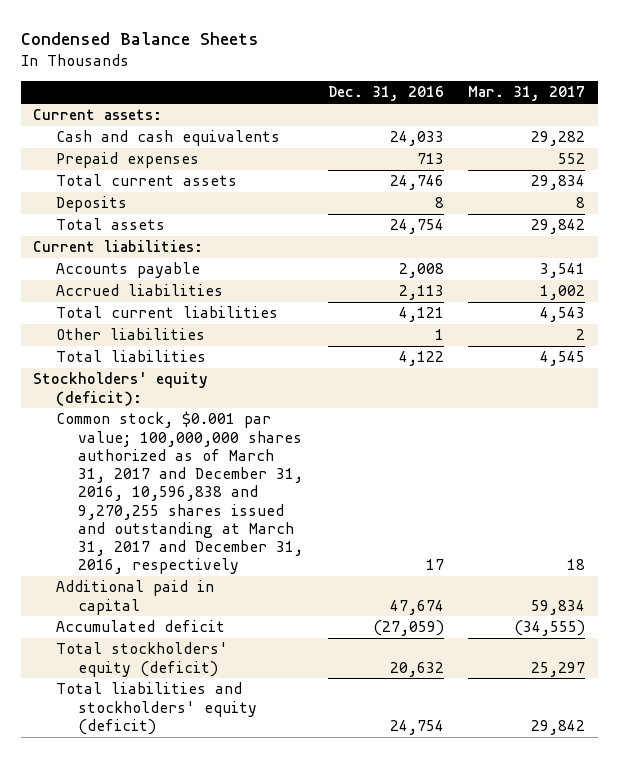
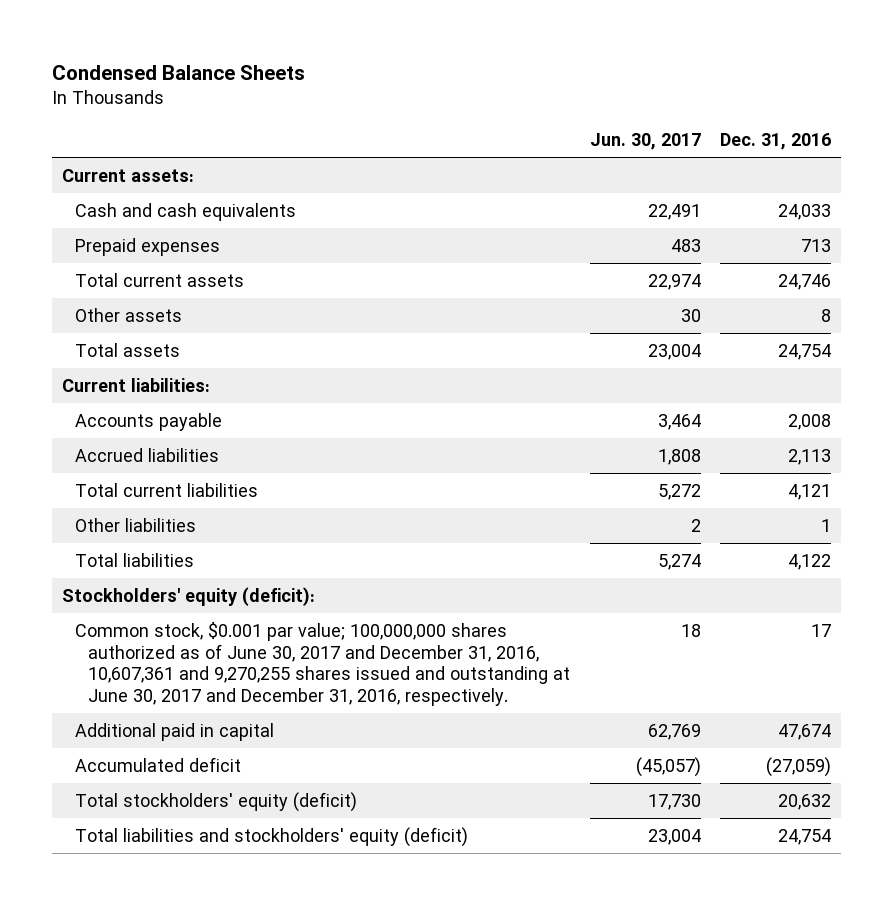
- | Dec. 31, 2016 | Mar. 31, 2017
+ | Jun. 30, 2017 | Dec. 31, 2016
- Deposits | 8 | 8
+ Other assets | 30 | 8
- Common stock, $0.001 par value; 100,000,000 shares authorized as of March 31, 2017 and December 31, 2016, 10,596,838 and 9,270,255 shares issued and outstanding at March 31, 2017 and December 31, 2016, respectively | 17 | 18
+ Common stock, $0.001 par value; 100,000,000 shares authorized as of June 30, 2017 and December 31, 2016, 10,607,361 and 9,270,255 shares issued and outstanding at June 30, 2017 and December 31, 2016, respectively. | 18 | 17

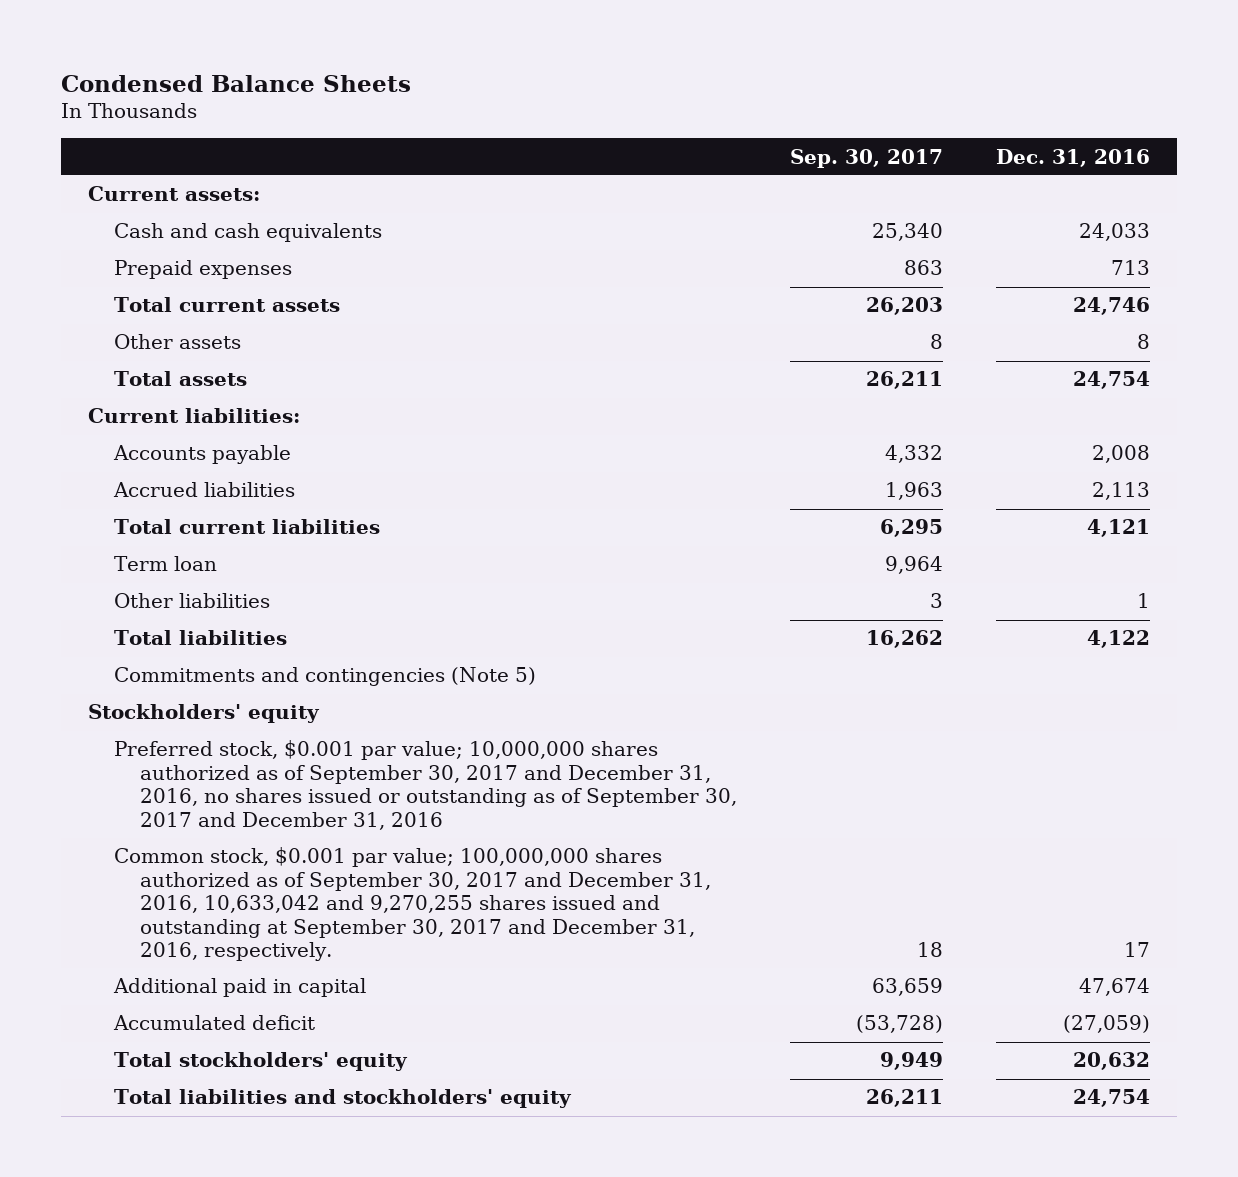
- | Jun. 30, 2017 | Dec. 31, 2016
+ | Sep. 30, 2017 | Dec. 31, 2016
+ Term loan | 9,964 |
- Stockholders' equity (deficit):
- Common stock, $0.001 par value; 100,000,000 shares authorized as of June 30, 2017 and December 31, 2016, 10,607,361 and 9,270,255 shares issued and outstanding at June 30, 2017 and December 31, 2016, respectively. | 18 | 17
+ Commitments and contingencies (Note 5)
+ Stockholders' equity
+ Preferred stock, $0.001 par value; 10,000,000 shares authorized as of September 30, 2017 and December 31, 2016, no shares issued or outstanding as of September 30, 2017 and December 31, 2016
+ Common stock, $0.001 par value; 100,000,000 shares authorized as of September 30, 2017 and December 31, 2016, 10,633,042 and 9,270,255 shares issued and outstanding at September 30, 2017 and December 31, 2016, respectively. | 18 | 17
- Total stockholders' equity (deficit) | 17,730 | 20,632
- Total liabilities and stockholders' equity (deficit) | 23,004 | 24,754
+ Total stockholders' equity | 9,949 | 20,632
+ Total liabilities and stockholders' equity | 26,211 | 24,754

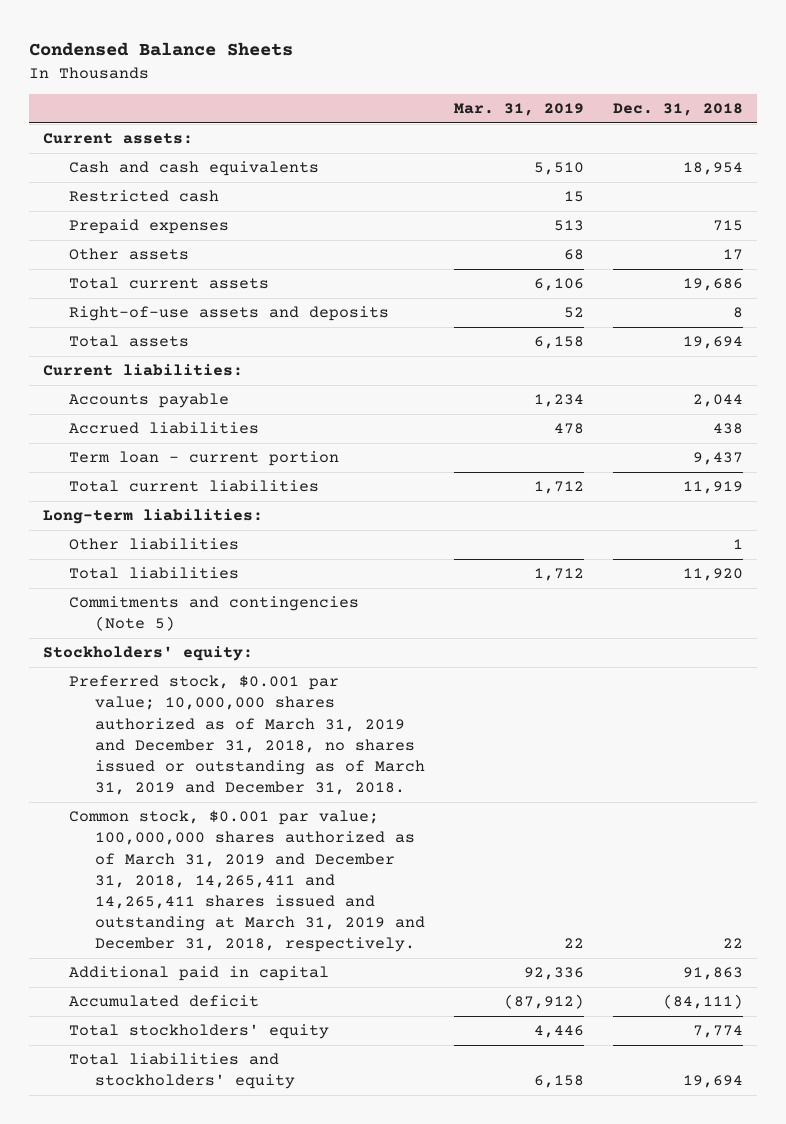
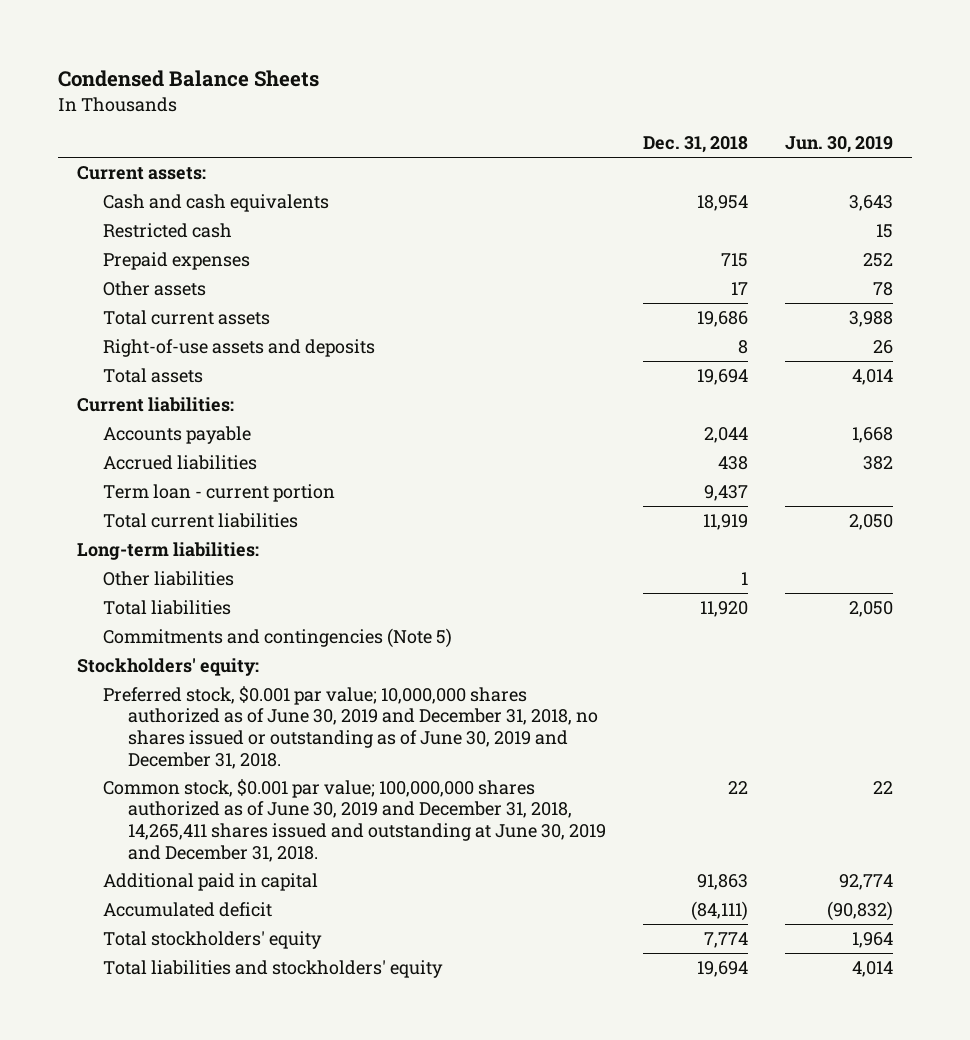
- | Mar. 31, 2019 | Dec. 31, 2018
+ | Dec. 31, 2018 | Jun. 30, 2019
- Preferred stock, $0.001 par value; 10,000,000 shares authorized as of March 31, 2019 and December 31, 2018, no shares issued or outstanding as of March 31, 2019 and December 31, 2018.
- Common stock, $0.001 par value; 100,000,000 shares authorized as of March 31, 2019 and December 31, 2018, 14,265,411 and 14,265,411 shares issued and outstanding at March 31, 2019 and December 31, 2018, respectively. | 22 | 22
+ Preferred stock, $0.001 par value; 10,000,000 shares authorized as of June 30, 2019 and December 31, 2018, no shares issued or outstanding as of June 30, 2019 and December 31, 2018.
+ Common stock, $0.001 par value; 100,000,000 shares authorized as of June 30, 2019 and December 31, 2018, 14,265,411 shares issued and outstanding at June 30, 2019 and December 31, 2018. | 22 | 22

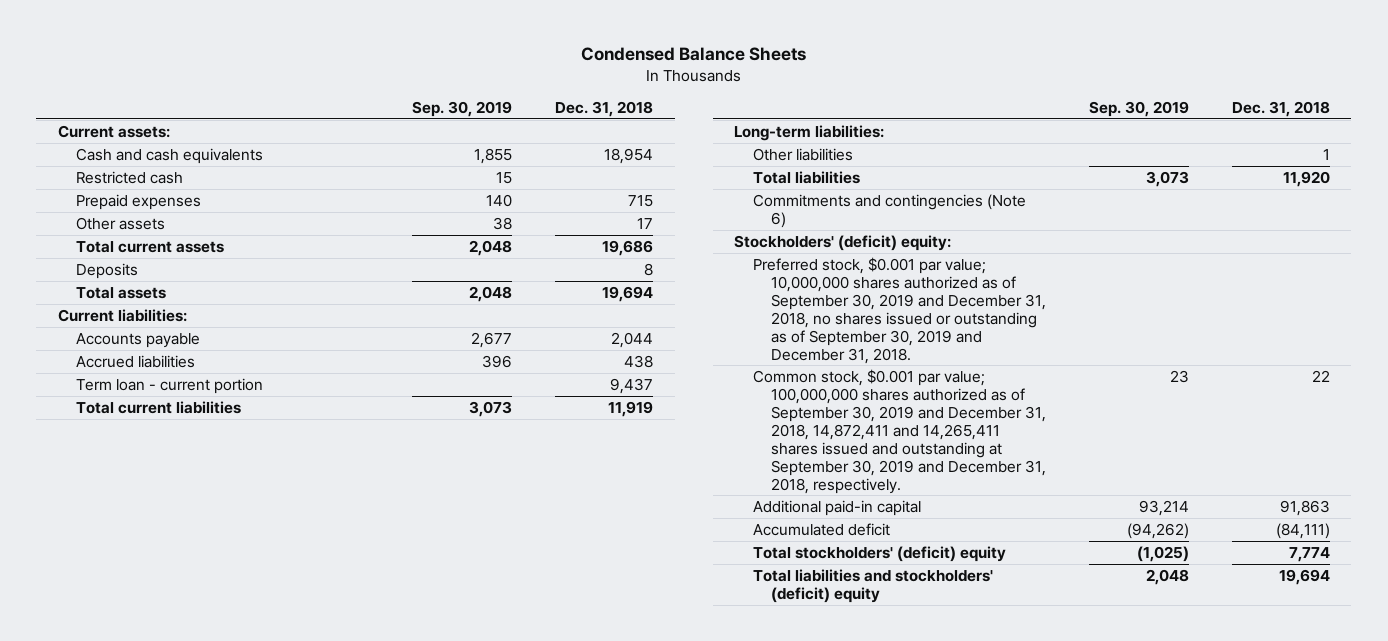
- | Dec. 31, 2018 | Jun. 30, 2019
+ | Sep. 30, 2019 | Dec. 31, 2018
- Right-of-use assets and deposits | 8 | 26
+ Deposits | | 8
- Commitments and contingencies (Note 5)
- Stockholders' equity:
- Preferred stock, $0.001 par value; 10,000,000 shares authorized as of June 30, 2019 and December 31, 2018, no shares issued or outstanding as of June 30, 2019 and December 31, 2018.
- Common stock, $0.001 par value; 100,000,000 shares authorized as of June 30, 2019 and December 31, 2018, 14,265,411 shares issued and outstanding at June 30, 2019 and December 31, 2018. | 22 | 22
- Additional paid in capital | 91,863 | 92,774
+ Commitments and contingencies (Note 6)
+ Stockholders' (deficit) equity:
+ Preferred stock, $0.001 par value; 10,000,000 shares authorized as of September 30, 2019 and December 31, 2018, no shares issued or outstanding as of September 30, 2019 and December 31, 2018.
+ Common stock, $0.001 par value; 100,000,000 shares authorized as of September 30, 2019 and December 31, 2018, 14,872,411 and 14,265,411 shares issued and outstanding at September 30, 2019 and December 31, 2018, respectively. | 23 | 22
+ Additional paid-in capital | 93,214 | 91,863
- Total stockholders' equity | 7,774 | 1,964
- Total liabilities and stockholders' equity | 19,694 | 4,014
+ Total stockholders' (deficit) equity | (1,025) | 7,774
+ Total liabilities and stockholders' (deficit) equity | 2,048 | 19,694

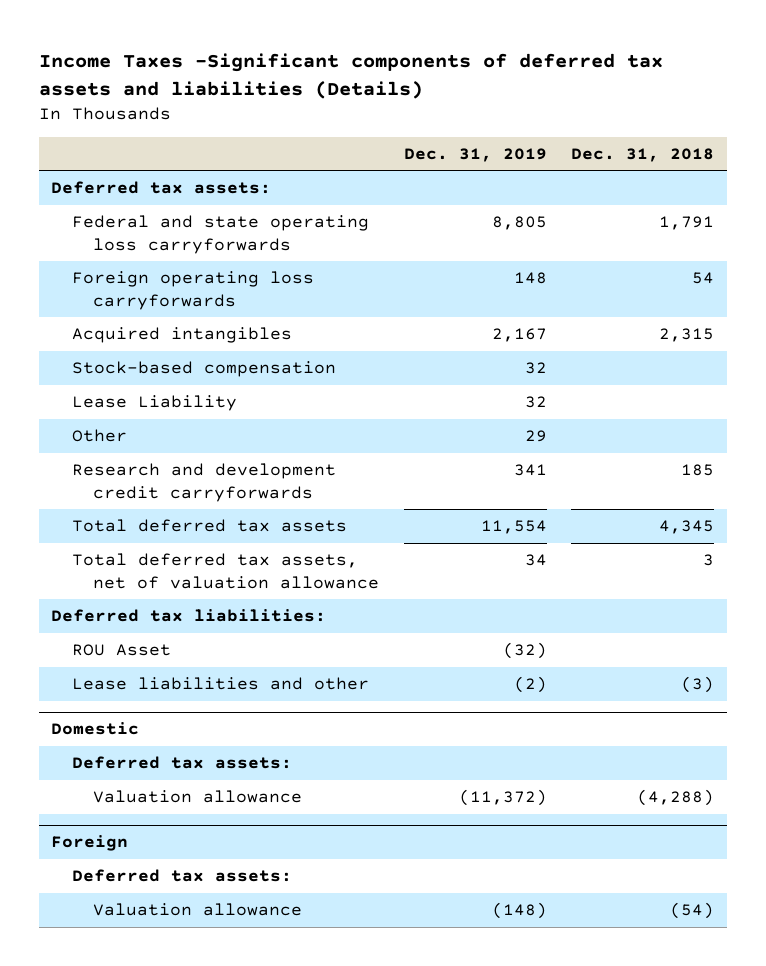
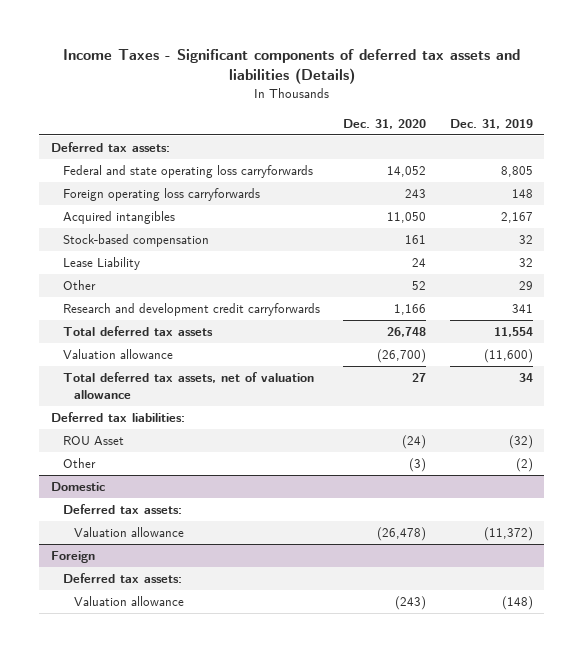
- Income Taxes -Significant components of deferred tax assets and liabilities (Details)
+ Income Taxes - Significant components of deferred tax assets and liabilities (Details)
- | Dec. 31, 2019 | Dec. 31, 2018
+ | Dec. 31, 2020 | Dec. 31, 2019
+ Valuation allowance | (26,700) | (11,600)
- Lease liabilities and other | (2) | (3)
+ Other | (3) | (2)

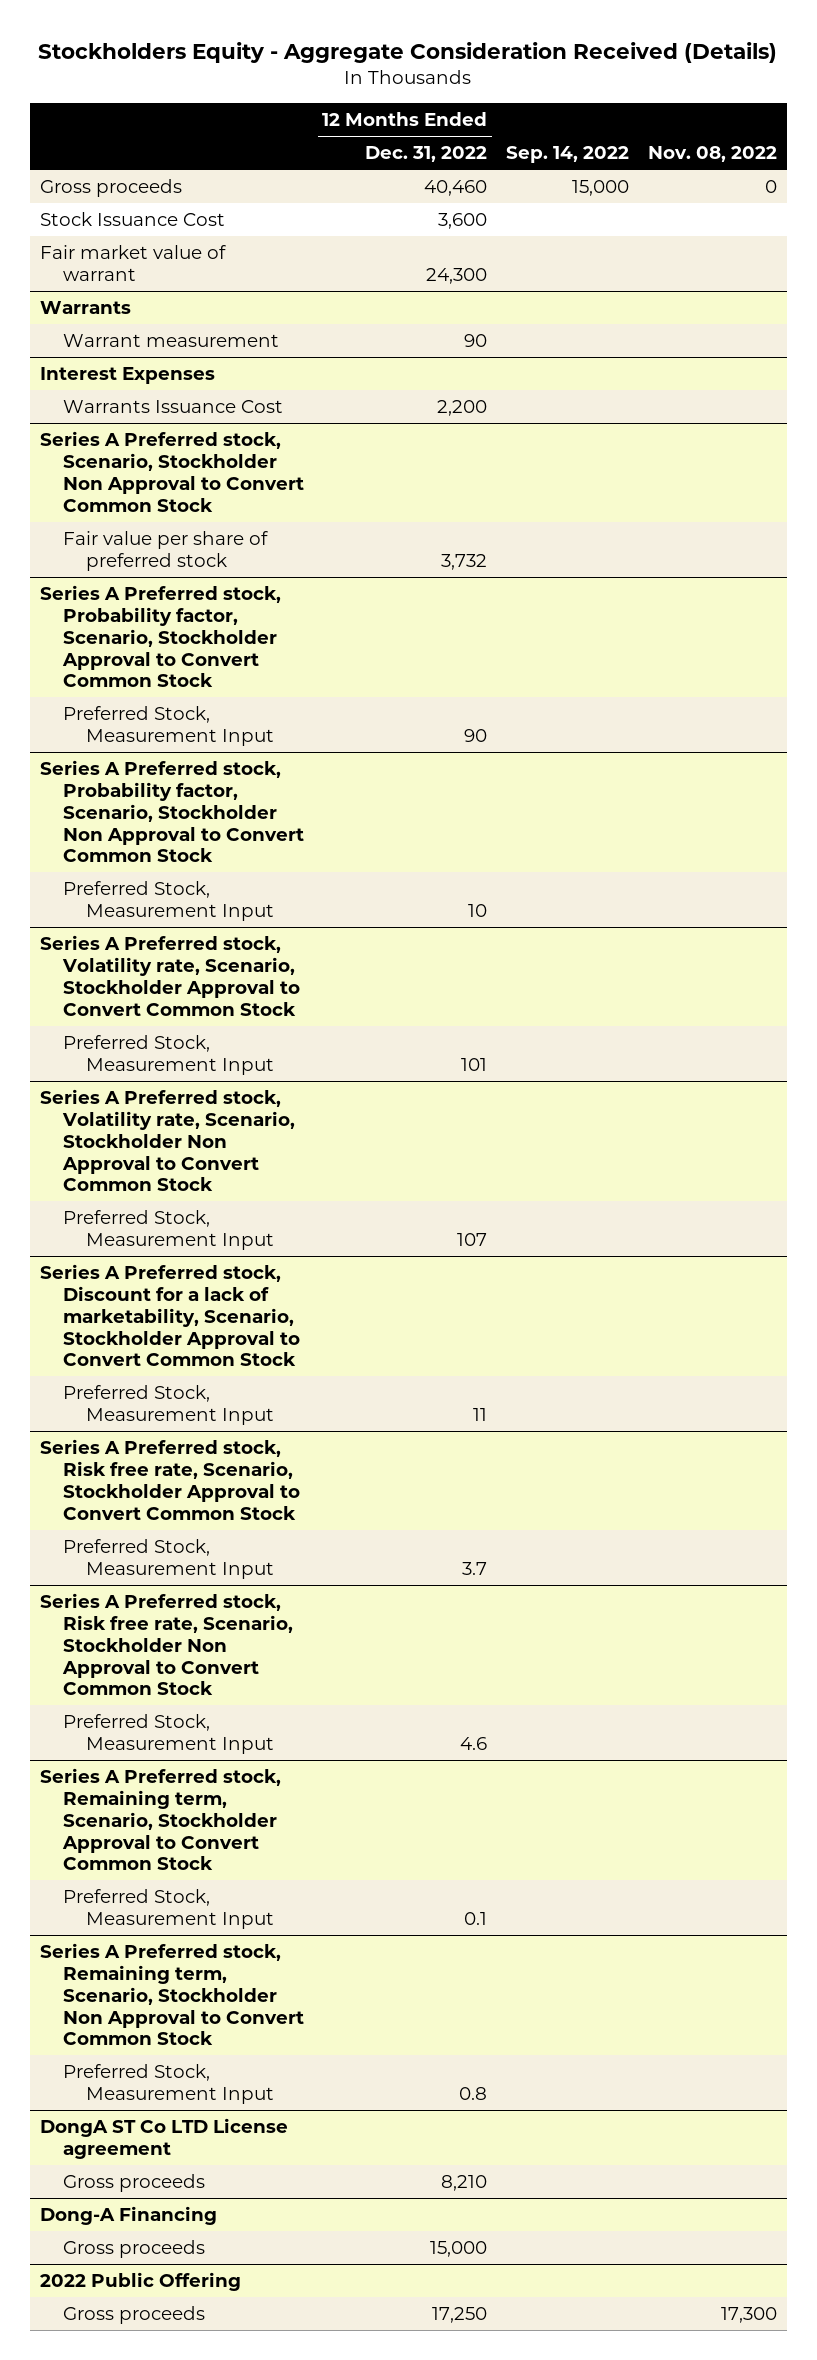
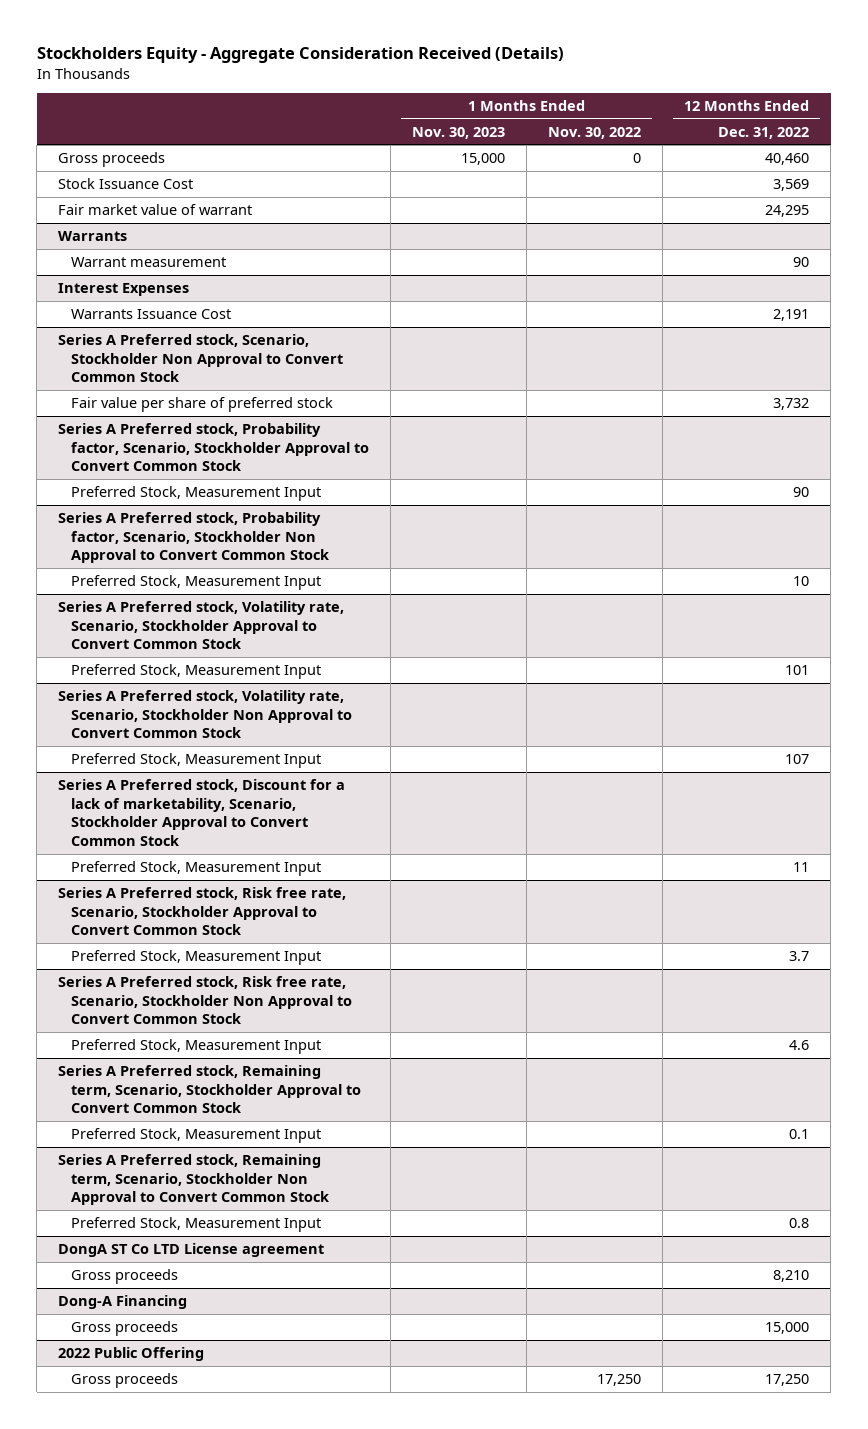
- | 12 Months Ended Dec. 31, 2022 | Sep. 14, 2022 | Nov. 08, 2022
+ | 1 Months Ended Nov. 30, 2023 | 1 Months Ended Nov. 30, 2022 | 12 Months Ended Dec. 31, 2022
- Stock Issuance Cost | 3,600 | |
- Fair market value of warrant | 24,300 | |
+ Stock Issuance Cost | | | 3,569
+ Fair market value of warrant | | | 24,295
@ Interest Expenses
- Warrants Issuance Cost | 2,200 | |
+ Warrants Issuance Cost | | | 2,191

